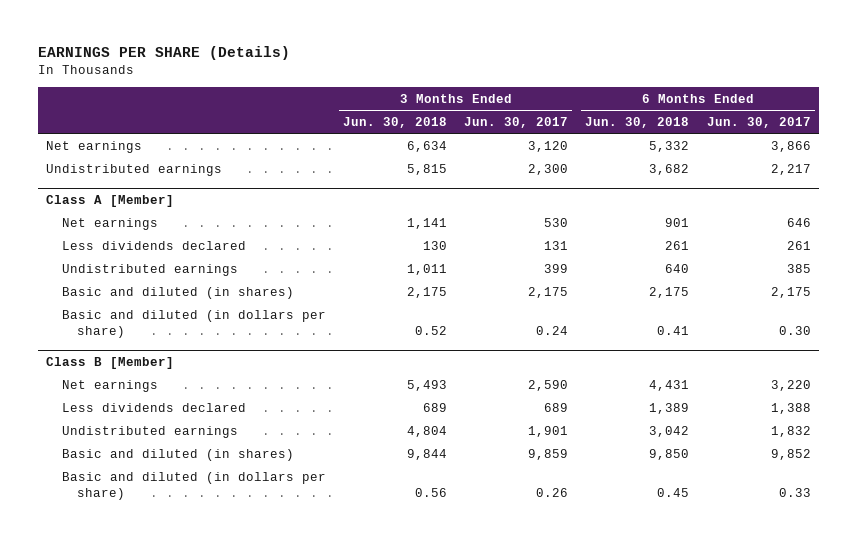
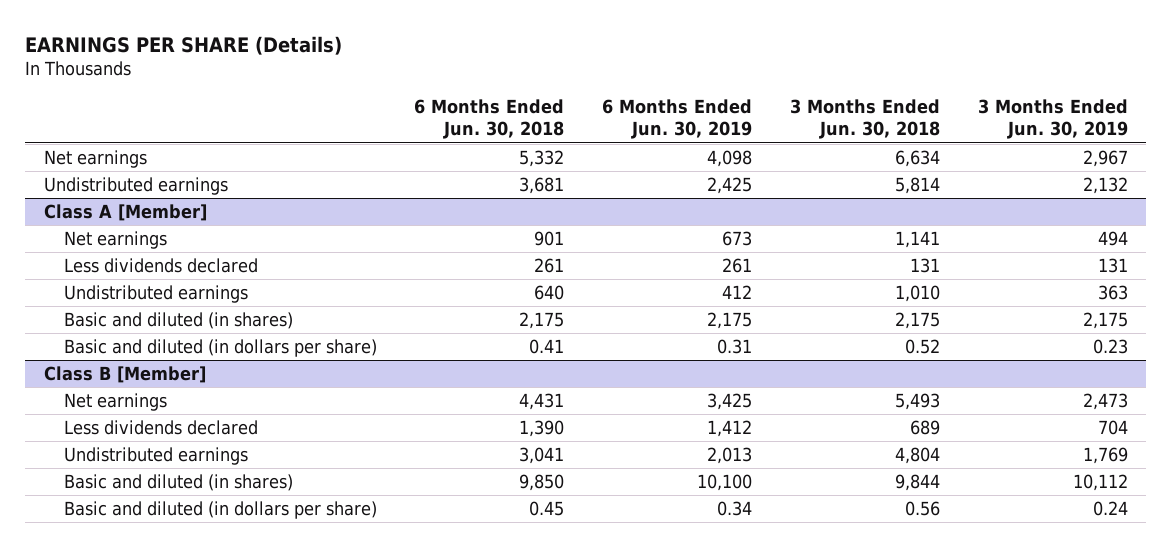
- | 3 Months Ended Jun. 30, 2018 | 3 Months Ended Jun. 30, 2017 | 6 Months Ended Jun. 30, 2018 | 6 Months Ended Jun. 30, 2017
+ | 6 Months Ended Jun. 30, 2018 | 6 Months Ended Jun. 30, 2019 | 3 Months Ended Jun. 30, 2018 | 3 Months Ended Jun. 30, 2019
- Undistributed earnings | 5,815 | 2,300 | 3,682 | 2,217
+ Undistributed earnings | 3,681 | 2,425 | 5,814 | 2,132
@ Class A [Member]
- Less dividends declared | 130 | 131 | 261 | 261
- Undistributed earnings | 1,011 | 399 | 640 | 385
+ Less dividends declared | 261 | 261 | 131 | 131
+ Undistributed earnings | 640 | 412 | 1,010 | 363
@ Class B [Member]
- Less dividends declared | 689 | 689 | 1,389 | 1,388
- Undistributed earnings | 4,804 | 1,901 | 3,042 | 1,832
+ Less dividends declared | 1,390 | 1,412 | 689 | 704
+ Undistributed earnings | 3,041 | 2,013 | 4,804 | 1,769

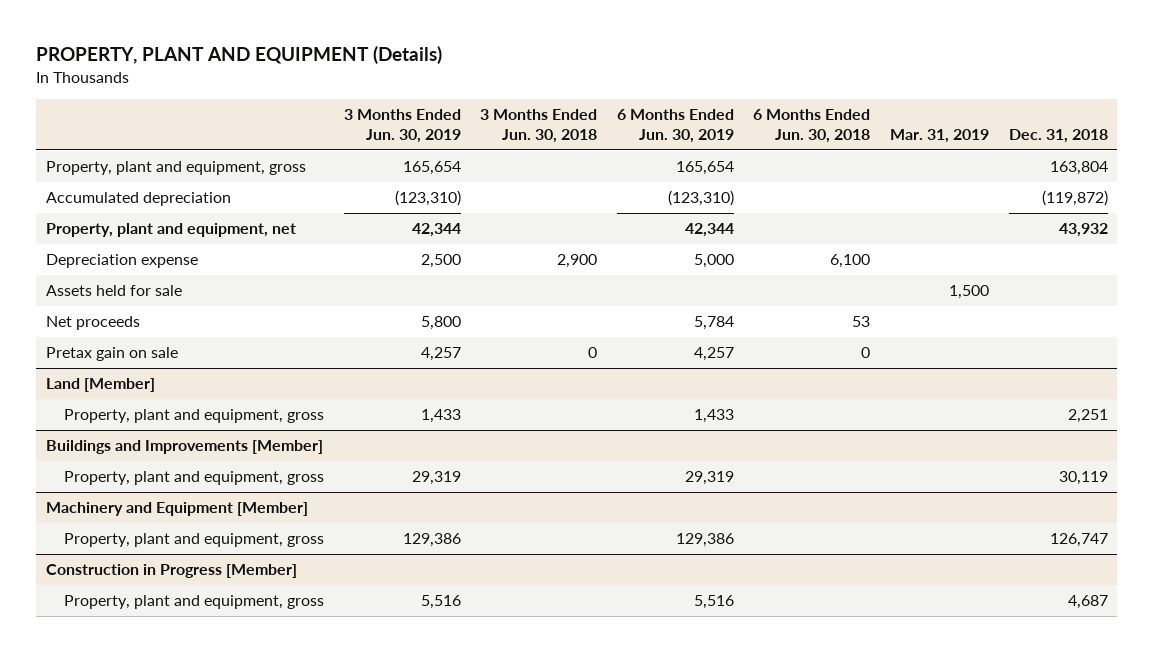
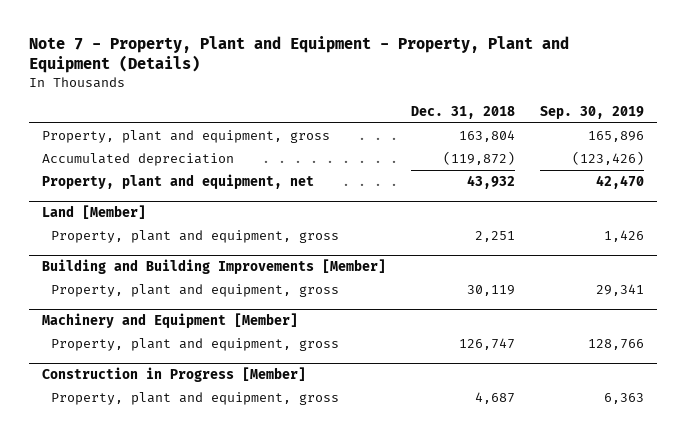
- PROPERTY, PLANT AND EQUIPMENT (Details)
+ Note 7 - Property, Plant and Equipment - Property, Plant and Equipment (Details)
- | 3 Months Ended Jun. 30, 2019 | 3 Months Ended Jun. 30, 2018 | 6 Months Ended Jun. 30, 2019 | 6 Months Ended Jun. 30, 2018 | Mar. 31, 2019 | Dec. 31, 2018
+ | Dec. 31, 2018 | Sep. 30, 2019
- Depreciation expense | 2,500 | 2,900 | 5,000 | 6,100 | |
- Assets held for sale | | | | | 1,500 |
- Net proceeds | 5,800 | | 5,784 | 53 | |
- Pretax gain on sale | 4,257 | 0 | 4,257 | 0 | |
- Buildings and Improvements [Member]
+ Building and Building Improvements [Member]

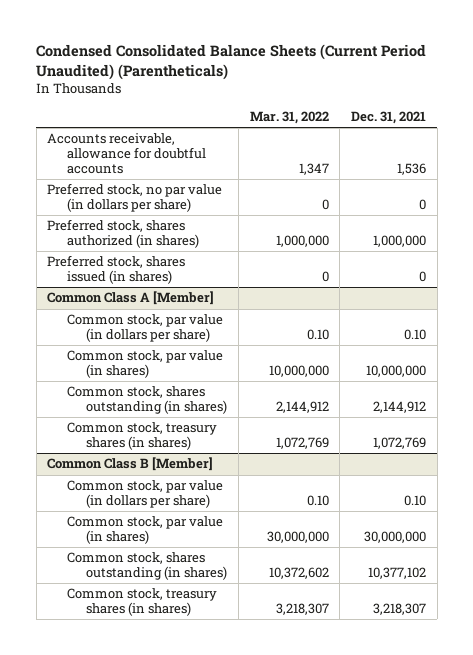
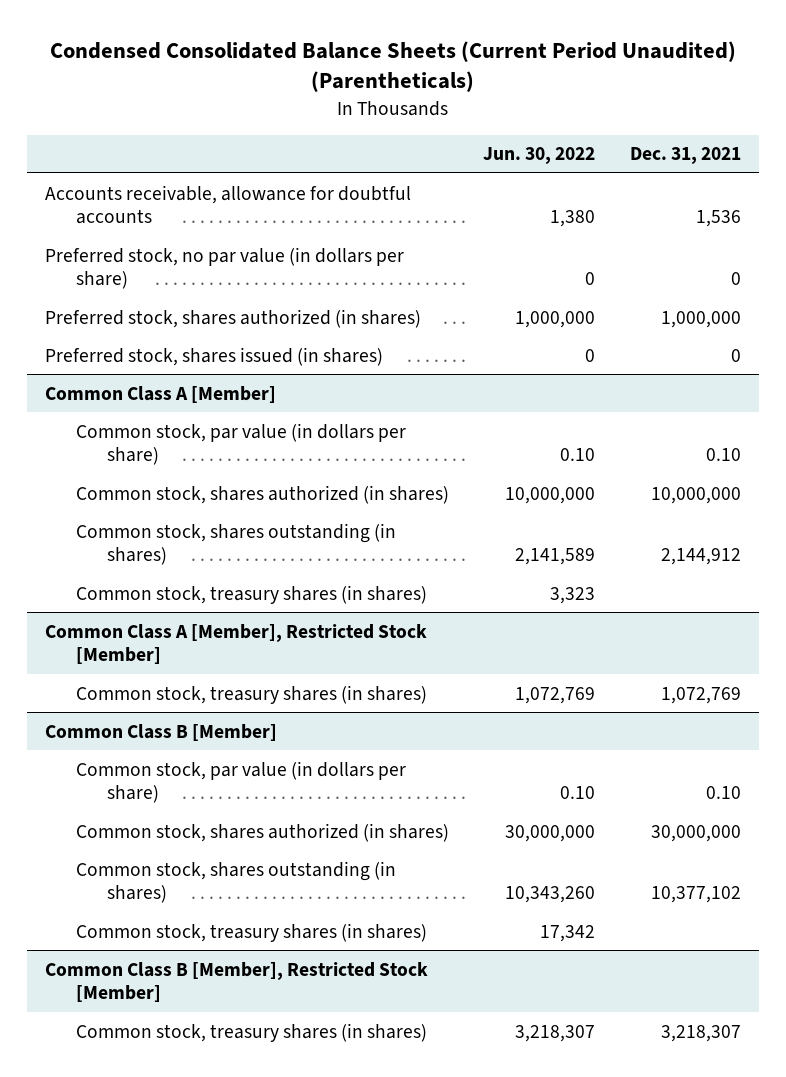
- | Mar. 31, 2022 | Dec. 31, 2021
+ | Jun. 30, 2022 | Dec. 31, 2021
@ Common Class A [Member]
- Common stock, par value (in shares) | 10,000,000 | 10,000,000
+ Common stock, shares authorized (in shares) | 10,000,000 | 10,000,000
+ Common stock, treasury shares (in shares) | 3,323 |
+ Common Class A [Member], Restricted Stock [Member]
@ Common Class B [Member]
- Common stock, par value (in shares) | 30,000,000 | 30,000,000
+ Common stock, shares authorized (in shares) | 30,000,000 | 30,000,000
+ Common stock, treasury shares (in shares) | 17,342 |
+ Common Class B [Member], Restricted Stock [Member]

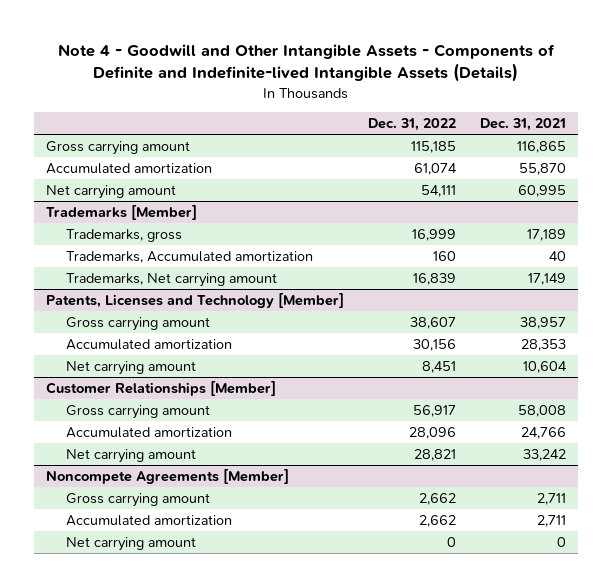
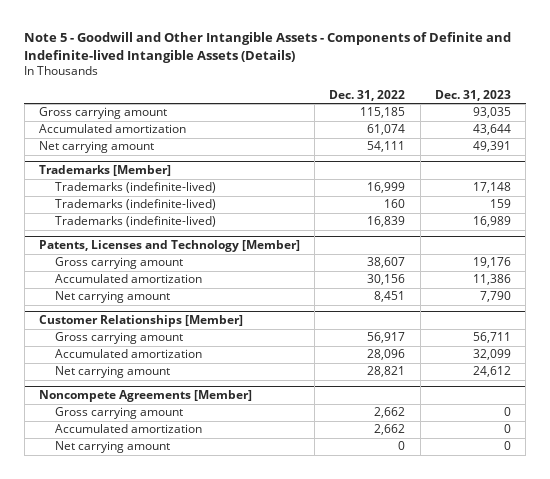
- Note 4 - Goodwill and Other Intangible Assets - Components of Definite and Indefinite-lived Intangible Assets (Details)
+ Note 5 - Goodwill and Other Intangible Assets - Components of Definite and Indefinite-lived Intangible Assets (Details)
- | Dec. 31, 2022 | Dec. 31, 2021
+ | Dec. 31, 2022 | Dec. 31, 2023
@ Trademarks [Member]
- Trademarks, gross | 16,999 | 17,189
- Trademarks, Accumulated amortization | 160 | 40
- Trademarks, Net carrying amount | 16,839 | 17,149
+ Trademarks (indefinite-lived) | 16,999 | 17,148
+ Trademarks (indefinite-lived) | 160 | 159
+ Trademarks (indefinite-lived) | 16,839 | 16,989

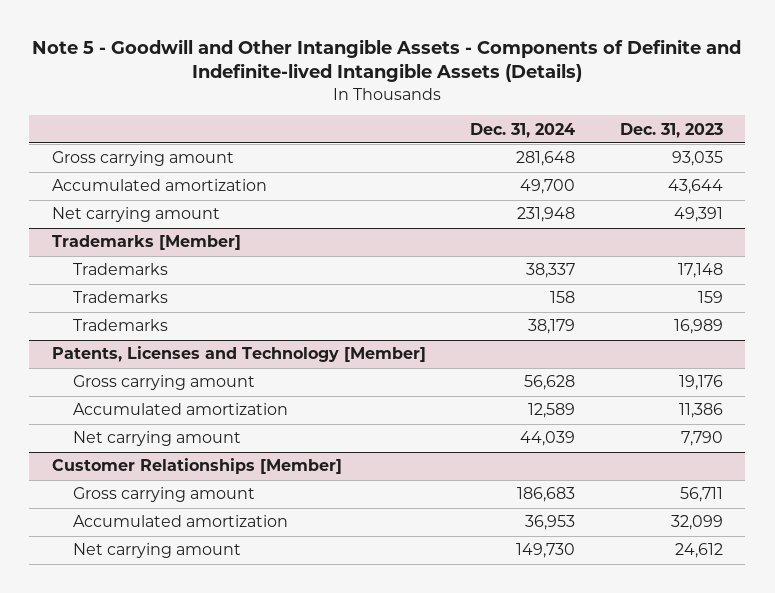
- | Dec. 31, 2022 | Dec. 31, 2023
+ | Dec. 31, 2024 | Dec. 31, 2023
@ Trademarks [Member]
- Trademarks (indefinite-lived) | 16,999 | 17,148
- Trademarks (indefinite-lived) | 160 | 159
- Trademarks (indefinite-lived) | 16,839 | 16,989
+ Trademarks | 38,337 | 17,148
+ Trademarks | 158 | 159
+ Trademarks | 38,179 | 16,989
- Noncompete Agreements [Member]
- Gross carrying amount | 2,662 | 0
- Accumulated amortization | 2,662 | 0
- Net carrying amount | 0 | 0

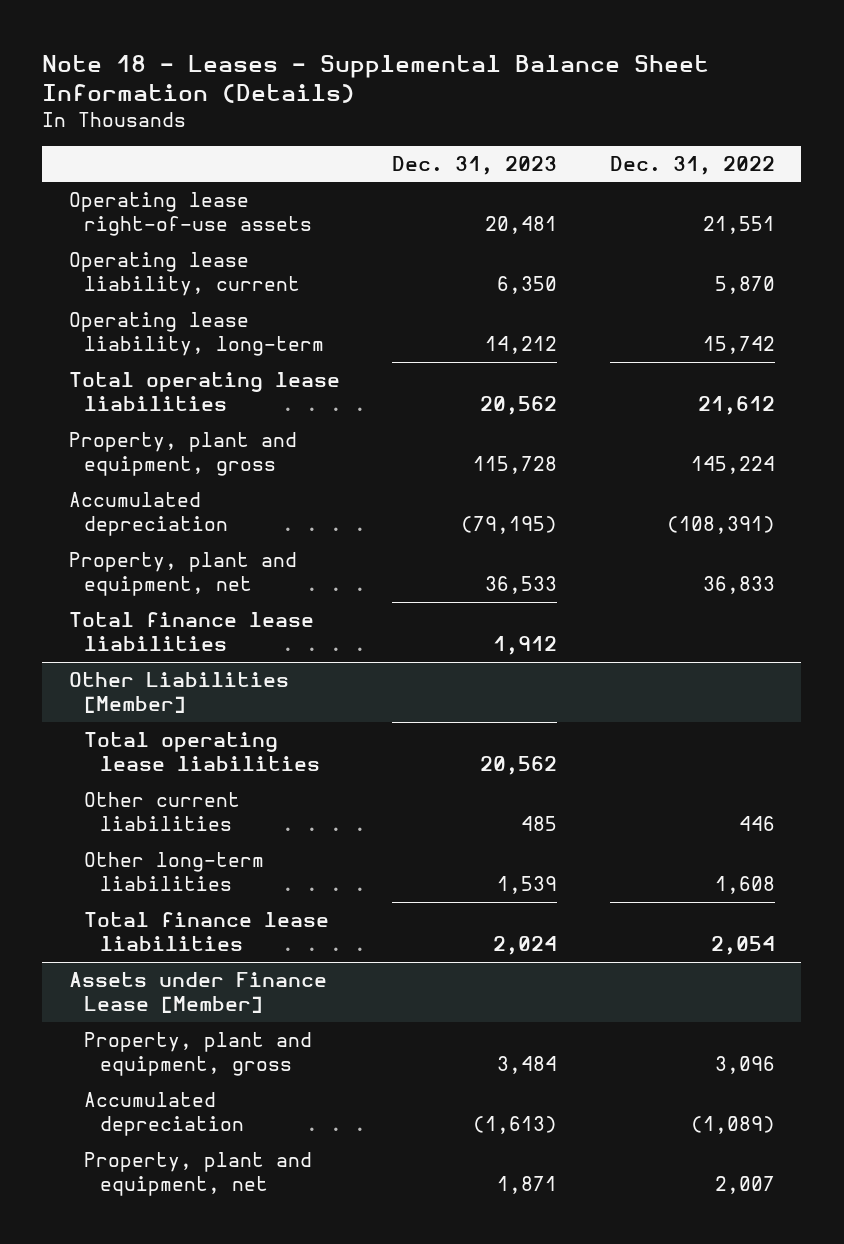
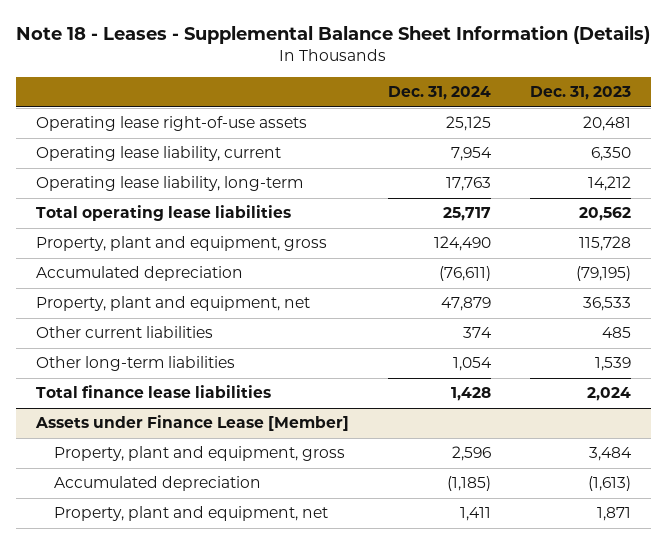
- | Dec. 31, 2023 | Dec. 31, 2022
+ | Dec. 31, 2024 | Dec. 31, 2023
- Total finance lease liabilities | 1,912 |
- Other Liabilities [Member]
- Total operating lease liabilities | 20,562 |

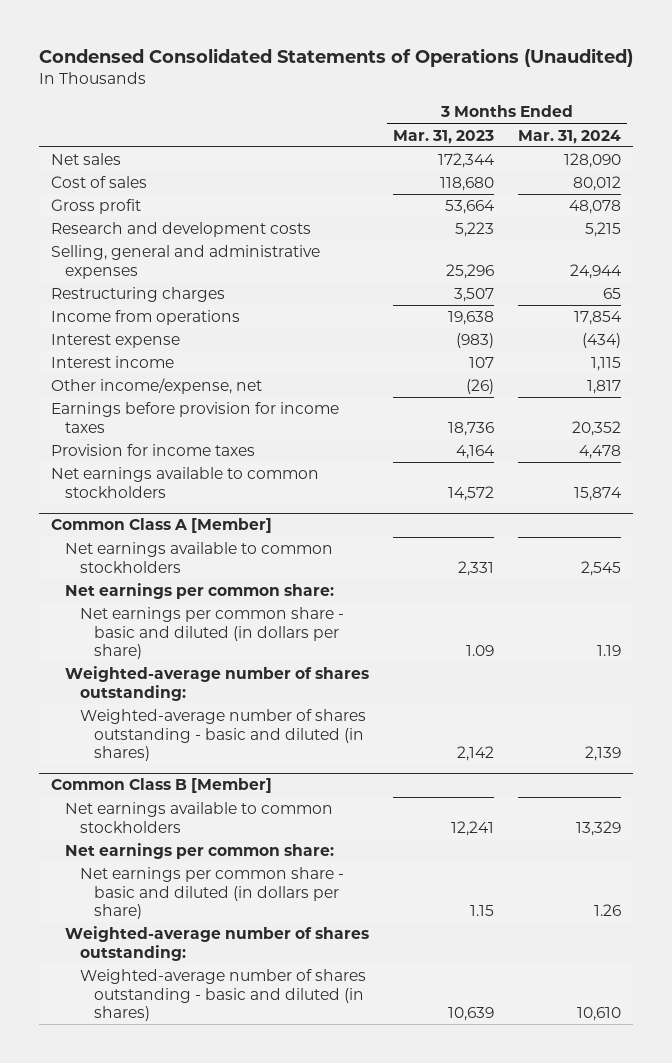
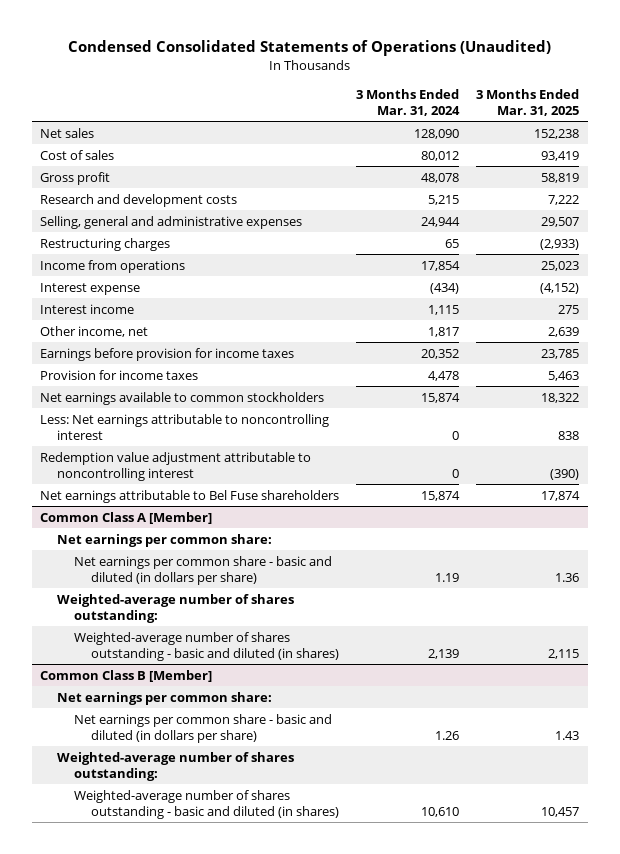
- | 3 Months Ended Mar. 31, 2023 | 3 Months Ended Mar. 31, 2024
+ | 3 Months Ended Mar. 31, 2024 | 3 Months Ended Mar. 31, 2025
- Other income/expense, net | (26) | 1,817
+ Other income, net | 1,817 | 2,639
+ Less: Net earnings attributable to noncontrolling interest | 0 | 838
+ Redemption value adjustment attributable to noncontrolling interest | 0 | (390)
+ Net earnings attributable to Bel Fuse shareholders | 15,874 | 17,874
@ Common Class A [Member]
- Net earnings available to common stockholders | 2,331 | 2,545
@ Common Class B [Member]
- Net earnings available to common stockholders | 12,241 | 13,329

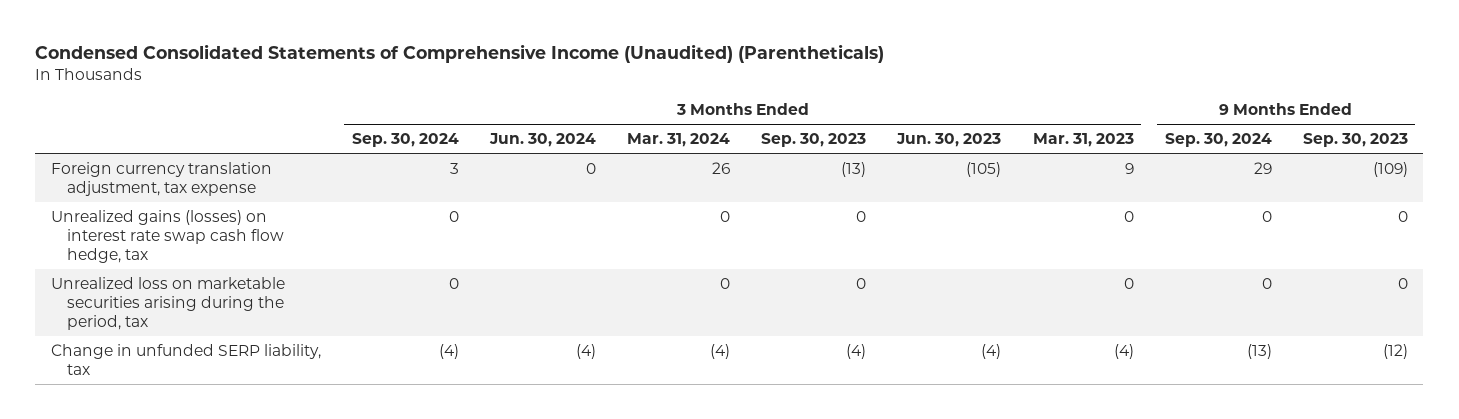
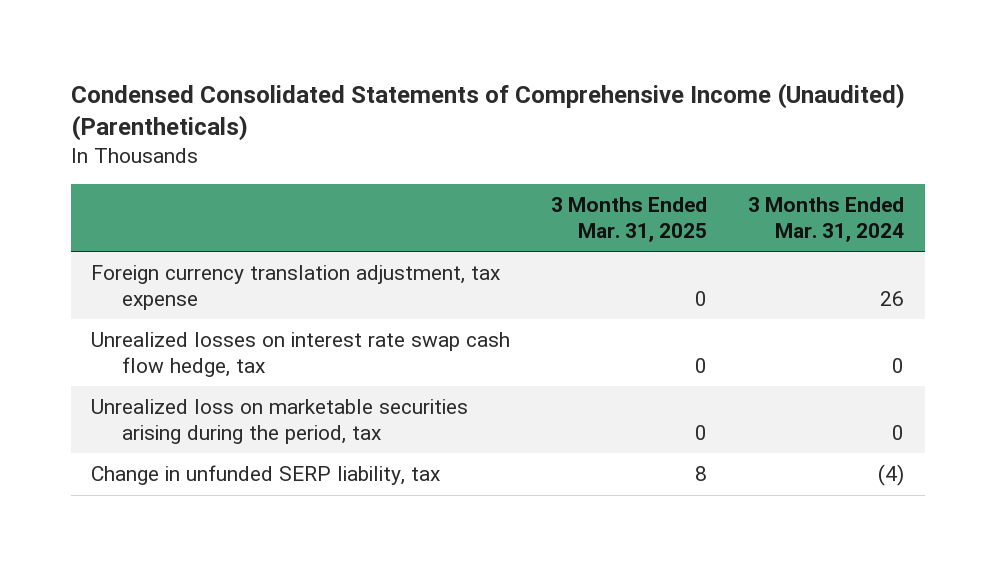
- | 3 Months Ended Sep. 30, 2024 | 3 Months Ended Jun. 30, 2024 | 3 Months Ended Mar. 31, 2024 | 3 Months Ended Sep. 30, 2023 | 3 Months Ended Jun. 30, 2023 | 3 Months Ended Mar. 31, 2023 | 9 Months Ended Sep. 30, 2024 | 9 Months Ended Sep. 30, 2023
+ | 3 Months Ended Mar. 31, 2025 | 3 Months Ended Mar. 31, 2024
- Unrealized gains (losses) on interest rate swap cash flow hedge, tax | 0 | | 0 | 0 | | 0 | 0 | 0
+ Unrealized losses on interest rate swap cash flow hedge, tax | 0 | 0

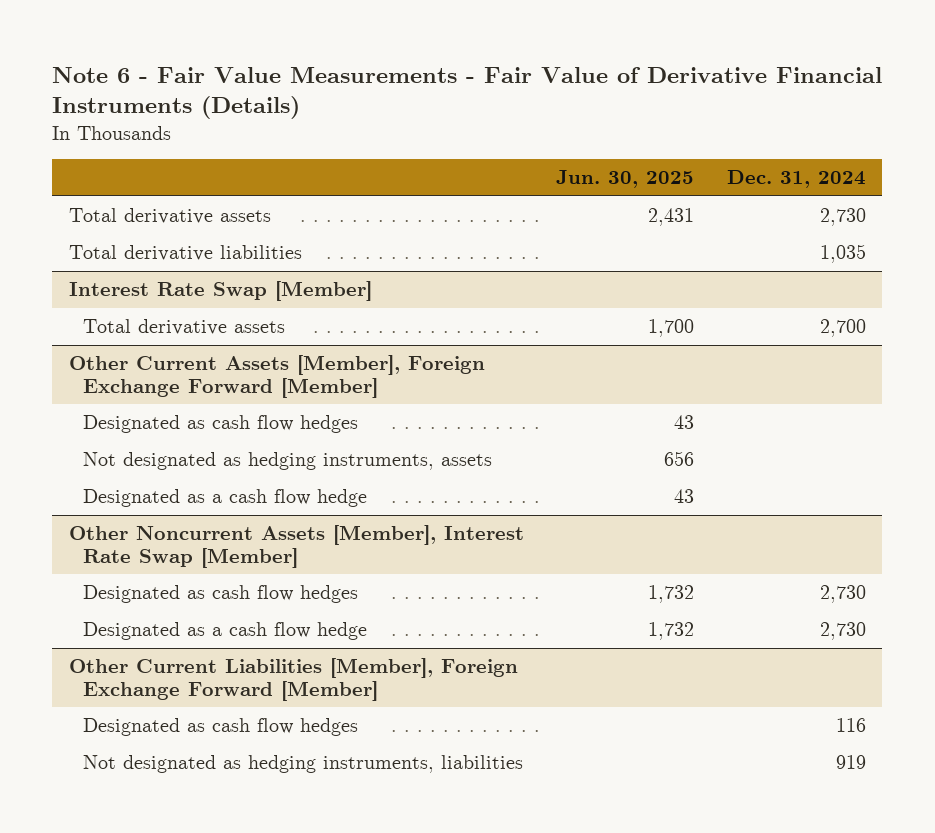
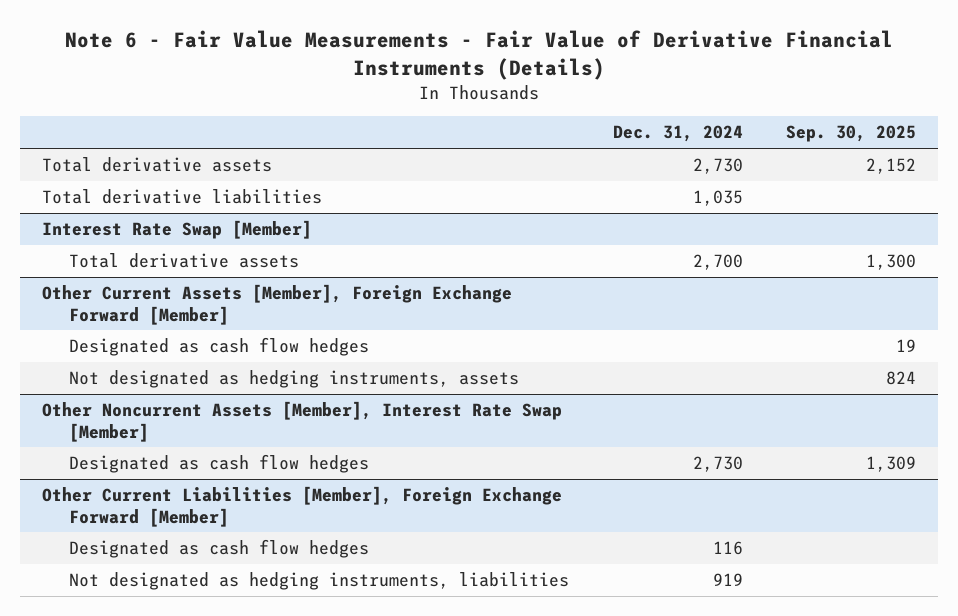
- | Jun. 30, 2025 | Dec. 31, 2024
+ | Dec. 31, 2024 | Sep. 30, 2025
@ Other Current Assets [Member], Foreign Exchange Forward [Member]
- Designated as a cash flow hedge | 43 |
@ Other Noncurrent Assets [Member], Interest Rate Swap [Member]
- Designated as a cash flow hedge | 1,732 | 2,730

